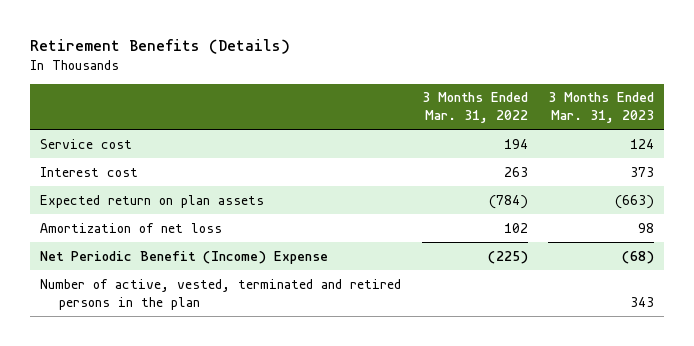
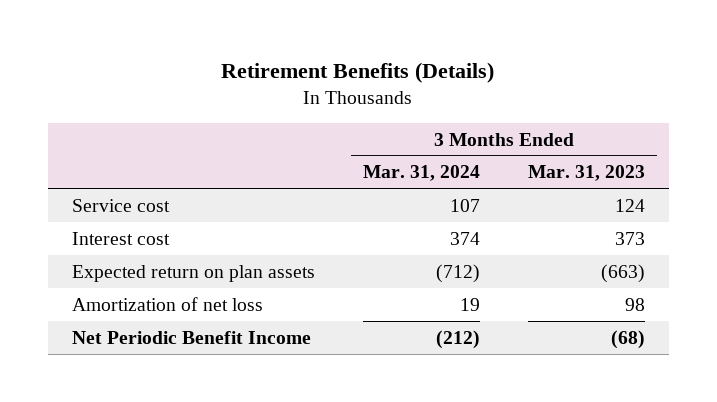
- | 3 Months Ended Mar. 31, 2022 | 3 Months Ended Mar. 31, 2023
+ | 3 Months Ended Mar. 31, 2024 | 3 Months Ended Mar. 31, 2023
- Net Periodic Benefit (Income) Expense | (225) | (68)
- Number of active, vested, terminated and retired persons in the plan | | 343
+ Net Periodic Benefit Income | (212) | (68)

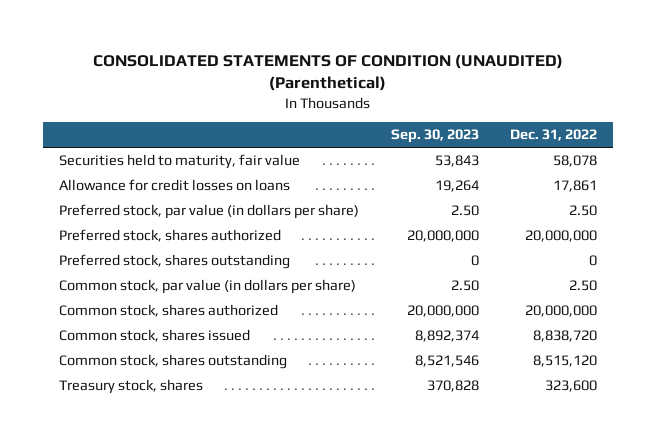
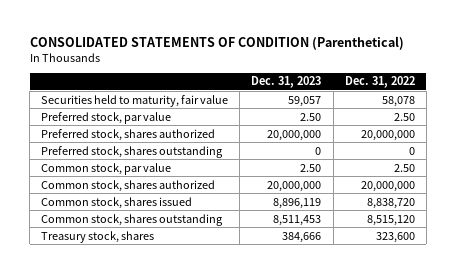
- CONSOLIDATED STATEMENTS OF CONDITION (UNAUDITED) (Parenthetical)
+ CONSOLIDATED STATEMENTS OF CONDITION (Parenthetical)
- | Sep. 30, 2023 | Dec. 31, 2022
+ | Dec. 31, 2023 | Dec. 31, 2022
- Allowance for credit losses on loans | 19,264 | 17,861
- Preferred stock, par value (in dollars per share) | 2.50 | 2.50
+ Preferred stock, par value | 2.50 | 2.50
- Common stock, par value (in dollars per share) | 2.50 | 2.50
+ Common stock, par value | 2.50 | 2.50

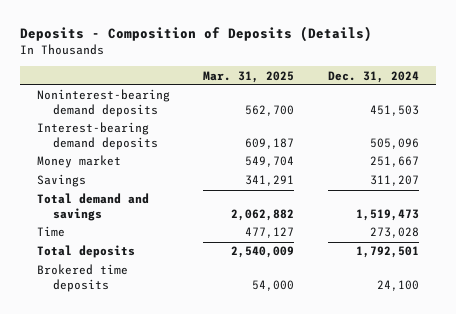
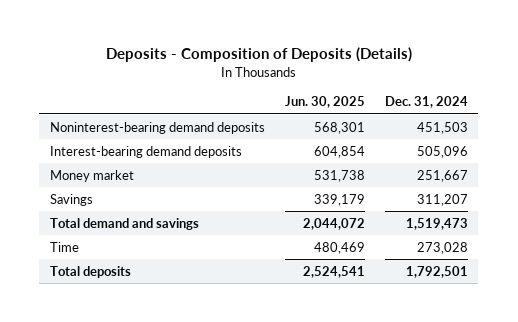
- | Mar. 31, 2025 | Dec. 31, 2024
+ | Jun. 30, 2025 | Dec. 31, 2024
- Brokered time deposits | 54,000 | 24,100

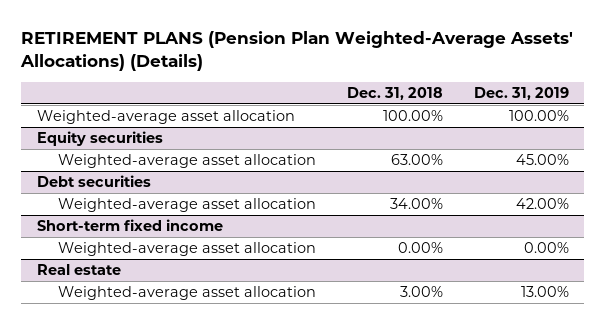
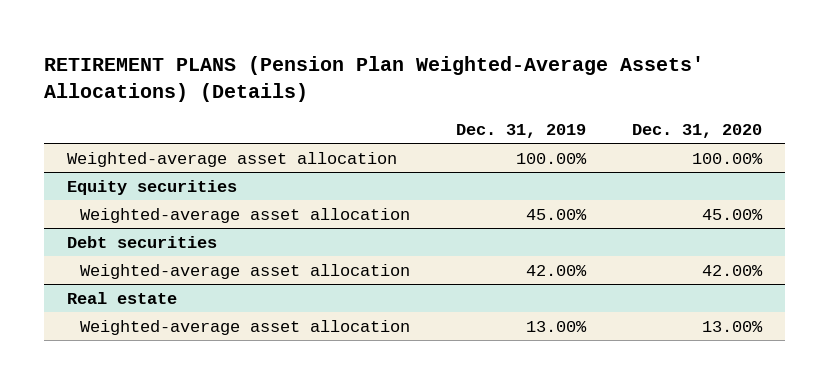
- | Dec. 31, 2018 | Dec. 31, 2019
+ | Dec. 31, 2019 | Dec. 31, 2020
- Short-term fixed income
- Weighted-average asset allocation | 0.00% | 0.00%

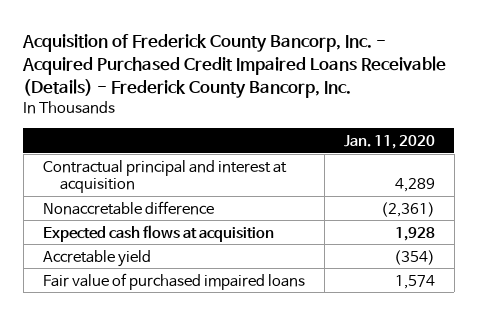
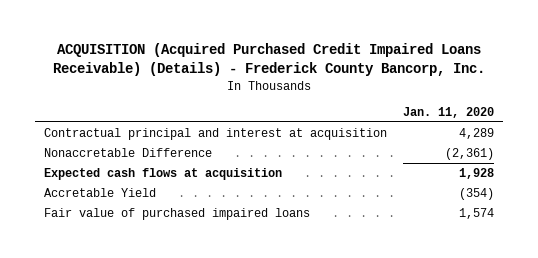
- Acquisition of Frederick County Bancorp, Inc. - Acquired Purchased Credit Impaired Loans Receivable (Details) - Frederick County Bancorp, Inc.
+ ACQUISITION (Acquired Purchased Credit Impaired Loans Receivable) (Details) - Frederick County Bancorp, Inc.
- Nonaccretable difference | (2,361)
+ Nonaccretable Difference | (2,361)
- Accretable yield | (354)
+ Accretable Yield | (354)

